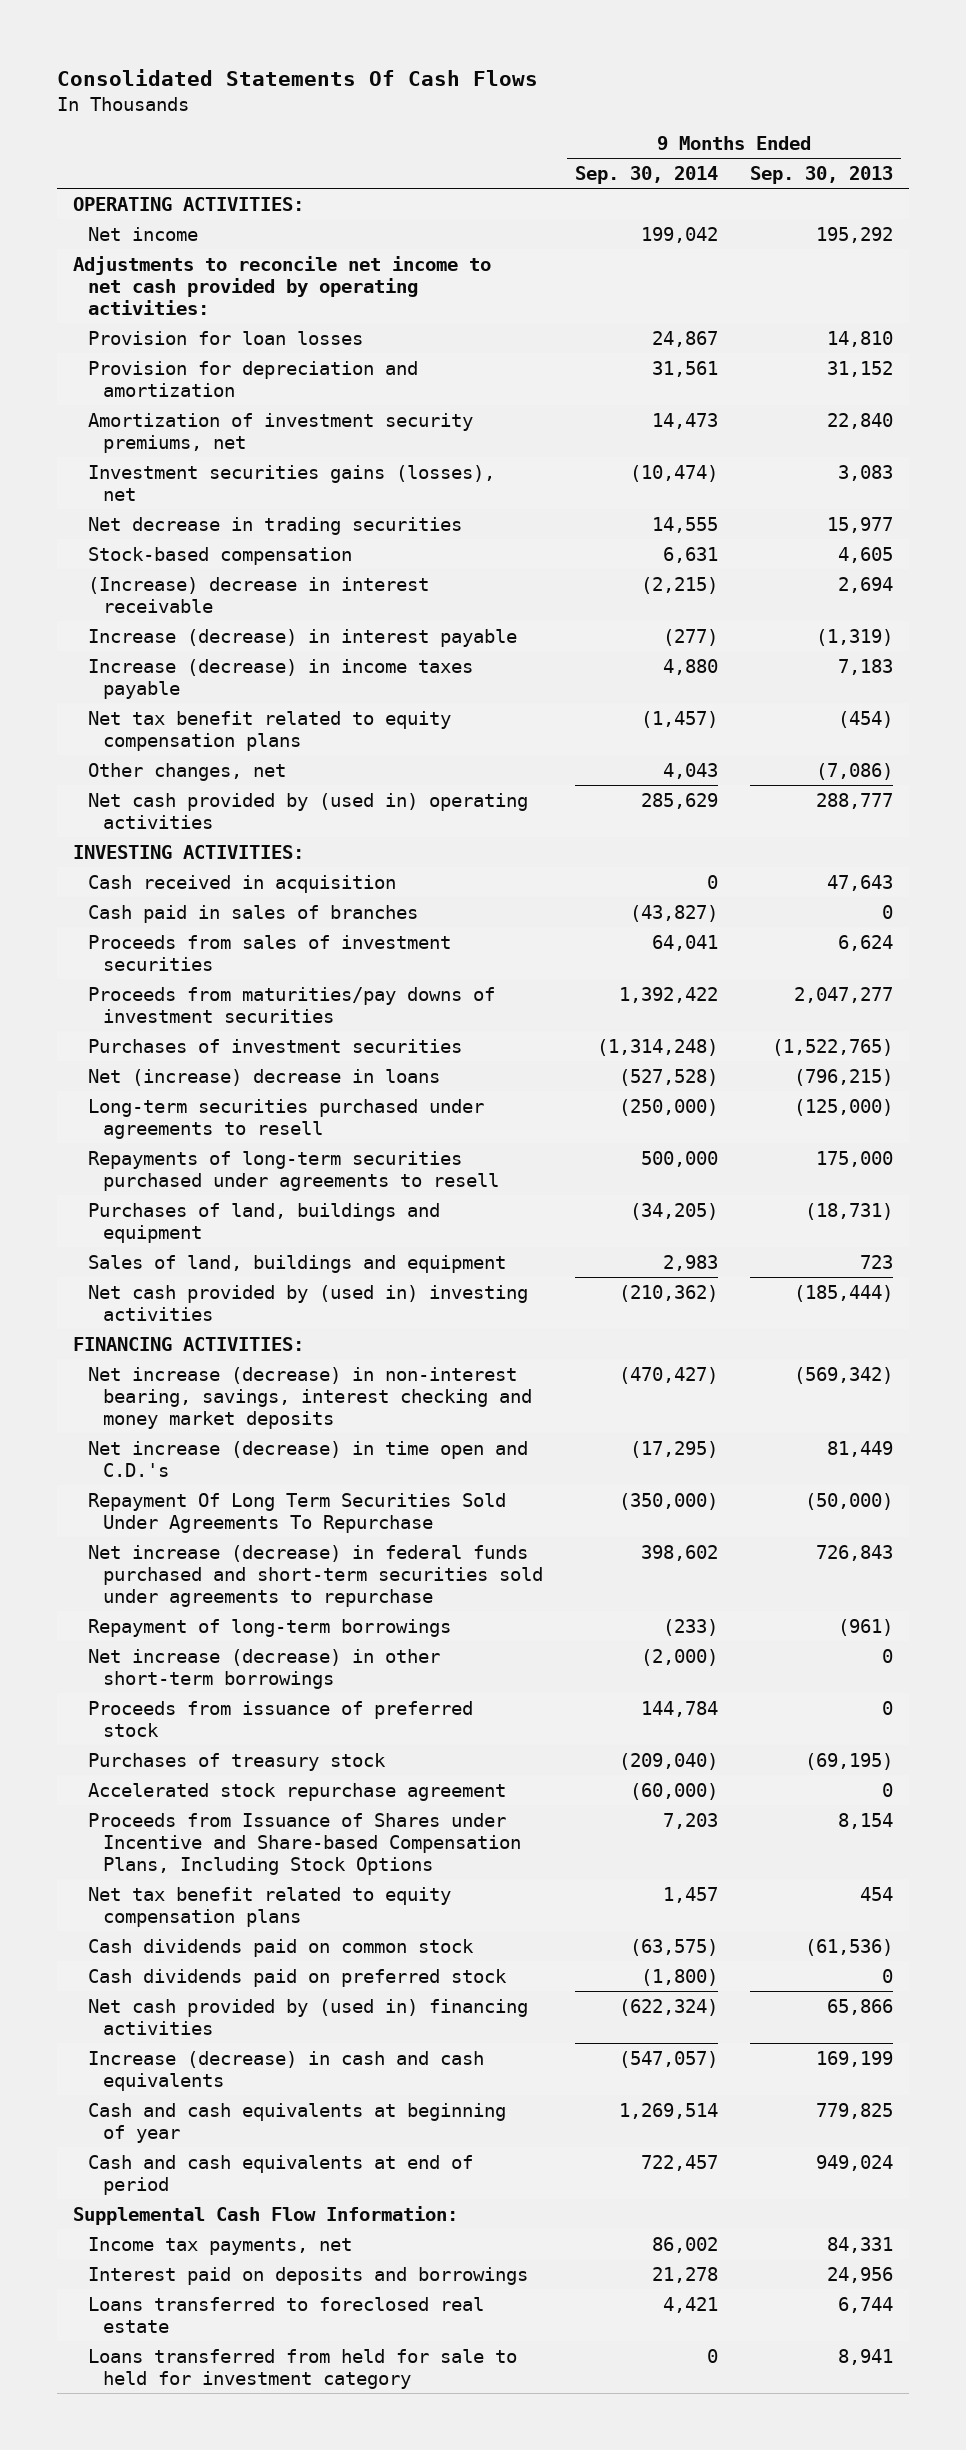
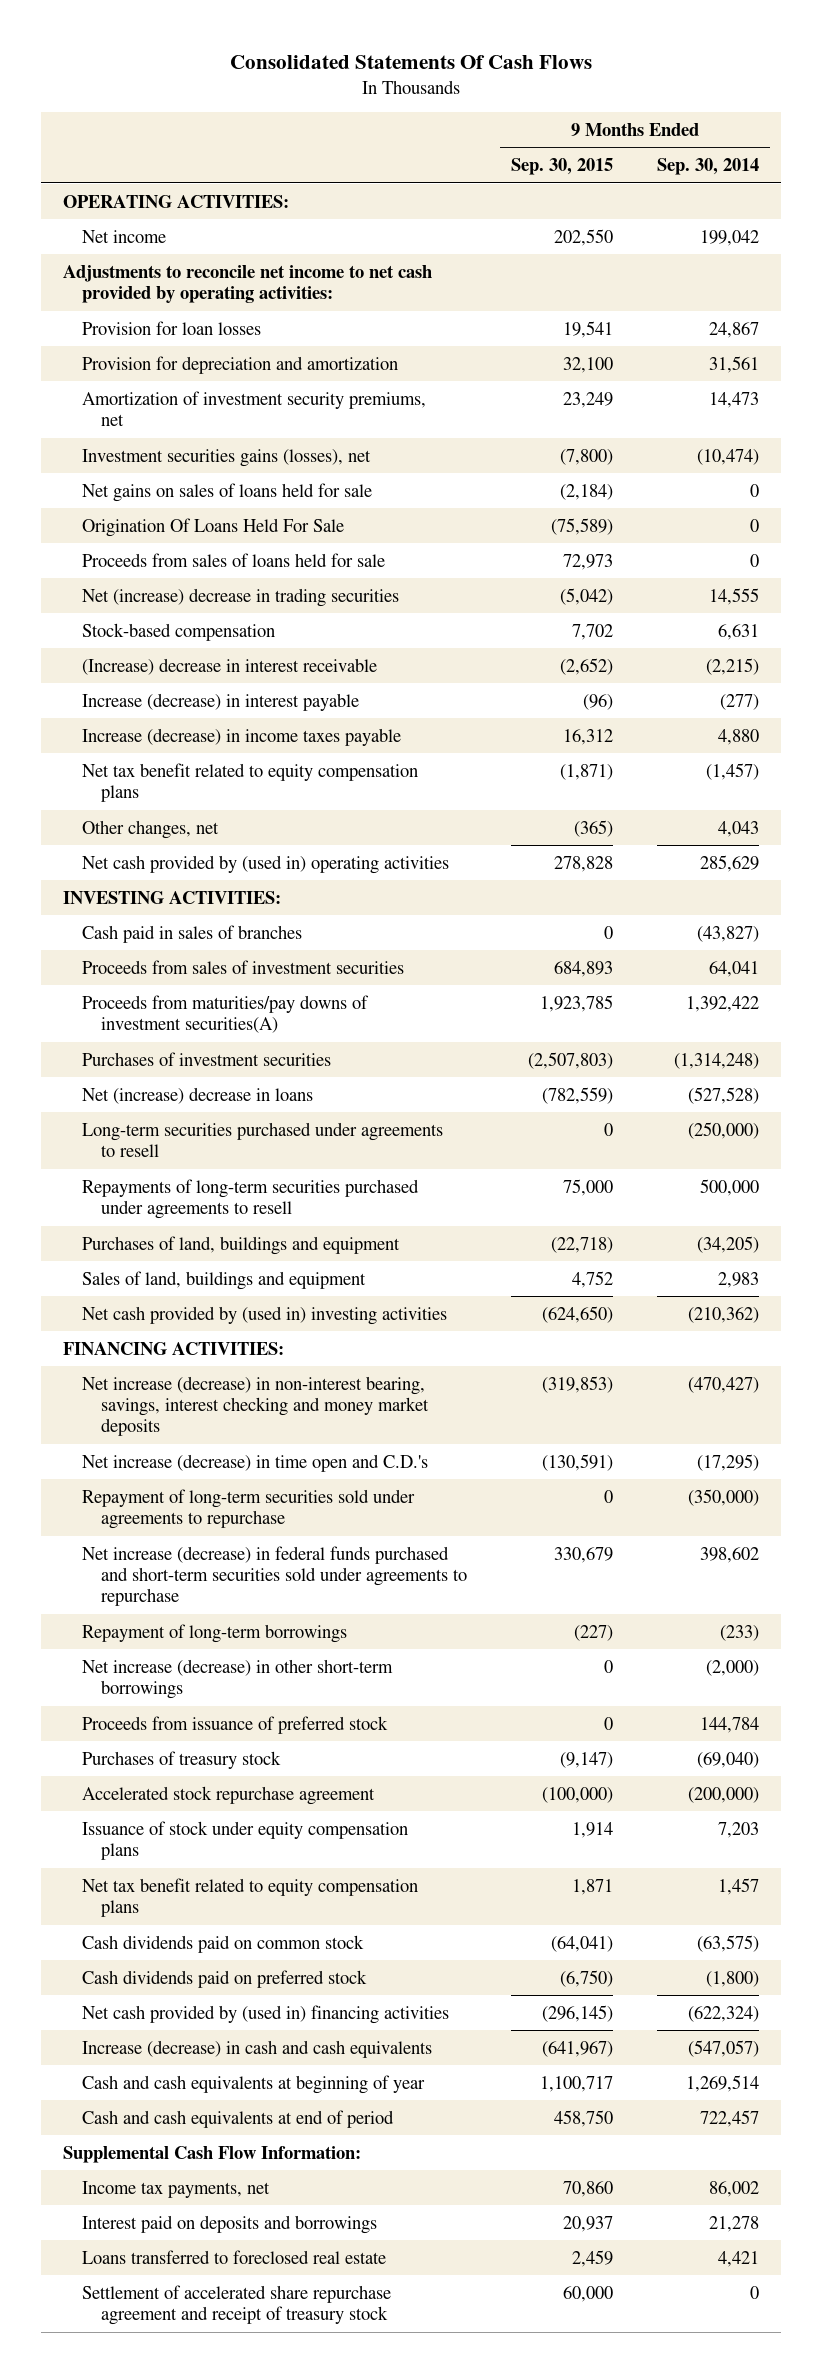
- | 9 Months Ended Sep. 30, 2014 | 9 Months Ended Sep. 30, 2013
+ | 9 Months Ended Sep. 30, 2015 | 9 Months Ended Sep. 30, 2014
- Net decrease in trading securities | 14,555 | 15,977
+ Net gains on sales of loans held for sale | (2,184) | 0
+ Origination Of Loans Held For Sale | (75,589) | 0
+ Proceeds from sales of loans held for sale | 72,973 | 0
+ Net (increase) decrease in trading securities | (5,042) | 14,555
- Cash received in acquisition | 0 | 47,643
- Proceeds from maturities/pay downs of investment securities | 1,392,422 | 2,047,277
+ Proceeds from maturities/pay downs of investment securities(A) | 1,923,785 | 1,392,422
- Repayment Of Long Term Securities Sold Under Agreements To Repurchase | (350,000) | (50,000)
+ Repayment of long-term securities sold under agreements to repurchase | 0 | (350,000)
- Purchases of treasury stock | (209,040) | (69,195)
- Accelerated stock repurchase agreement | (60,000) | 0
- Proceeds from Issuance of Shares under Incentive and Share-based Compensation Plans, Including Stock Options | 7,203 | 8,154
+ Purchases of treasury stock | (9,147) | (69,040)
+ Accelerated stock repurchase agreement | (100,000) | (200,000)
+ Issuance of stock under equity compensation plans | 1,914 | 7,203
- Loans transferred from held for sale to held for investment category | 0 | 8,941
+ Settlement of accelerated share repurchase agreement and receipt of treasury stock | 60,000 | 0

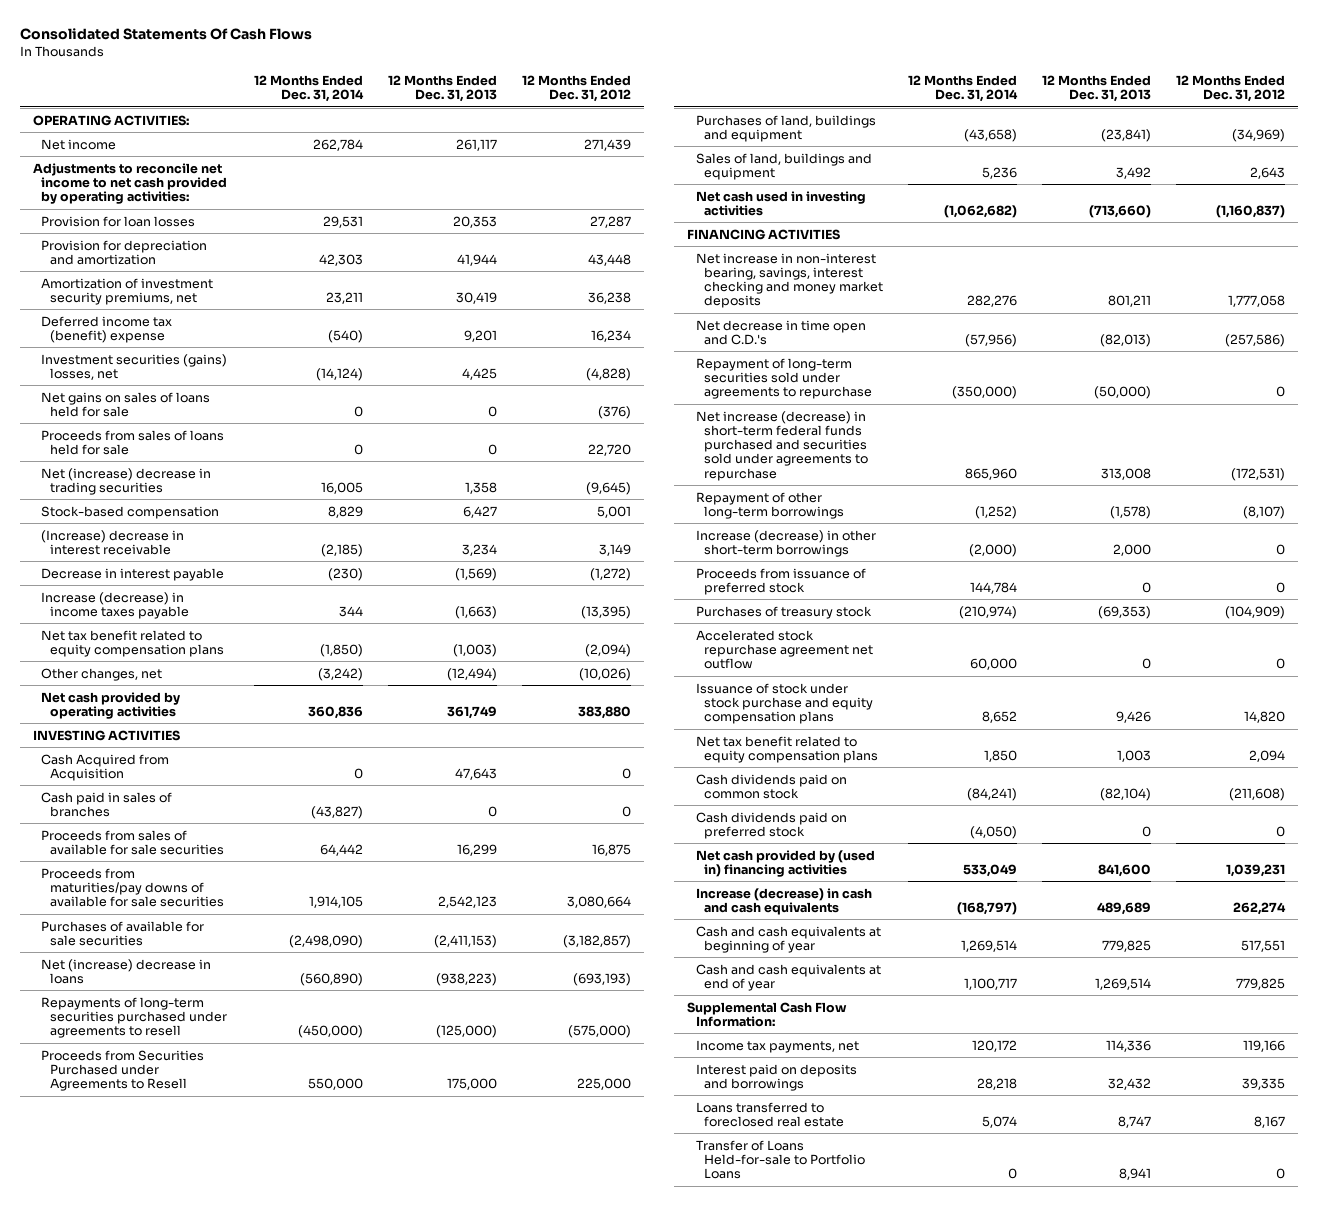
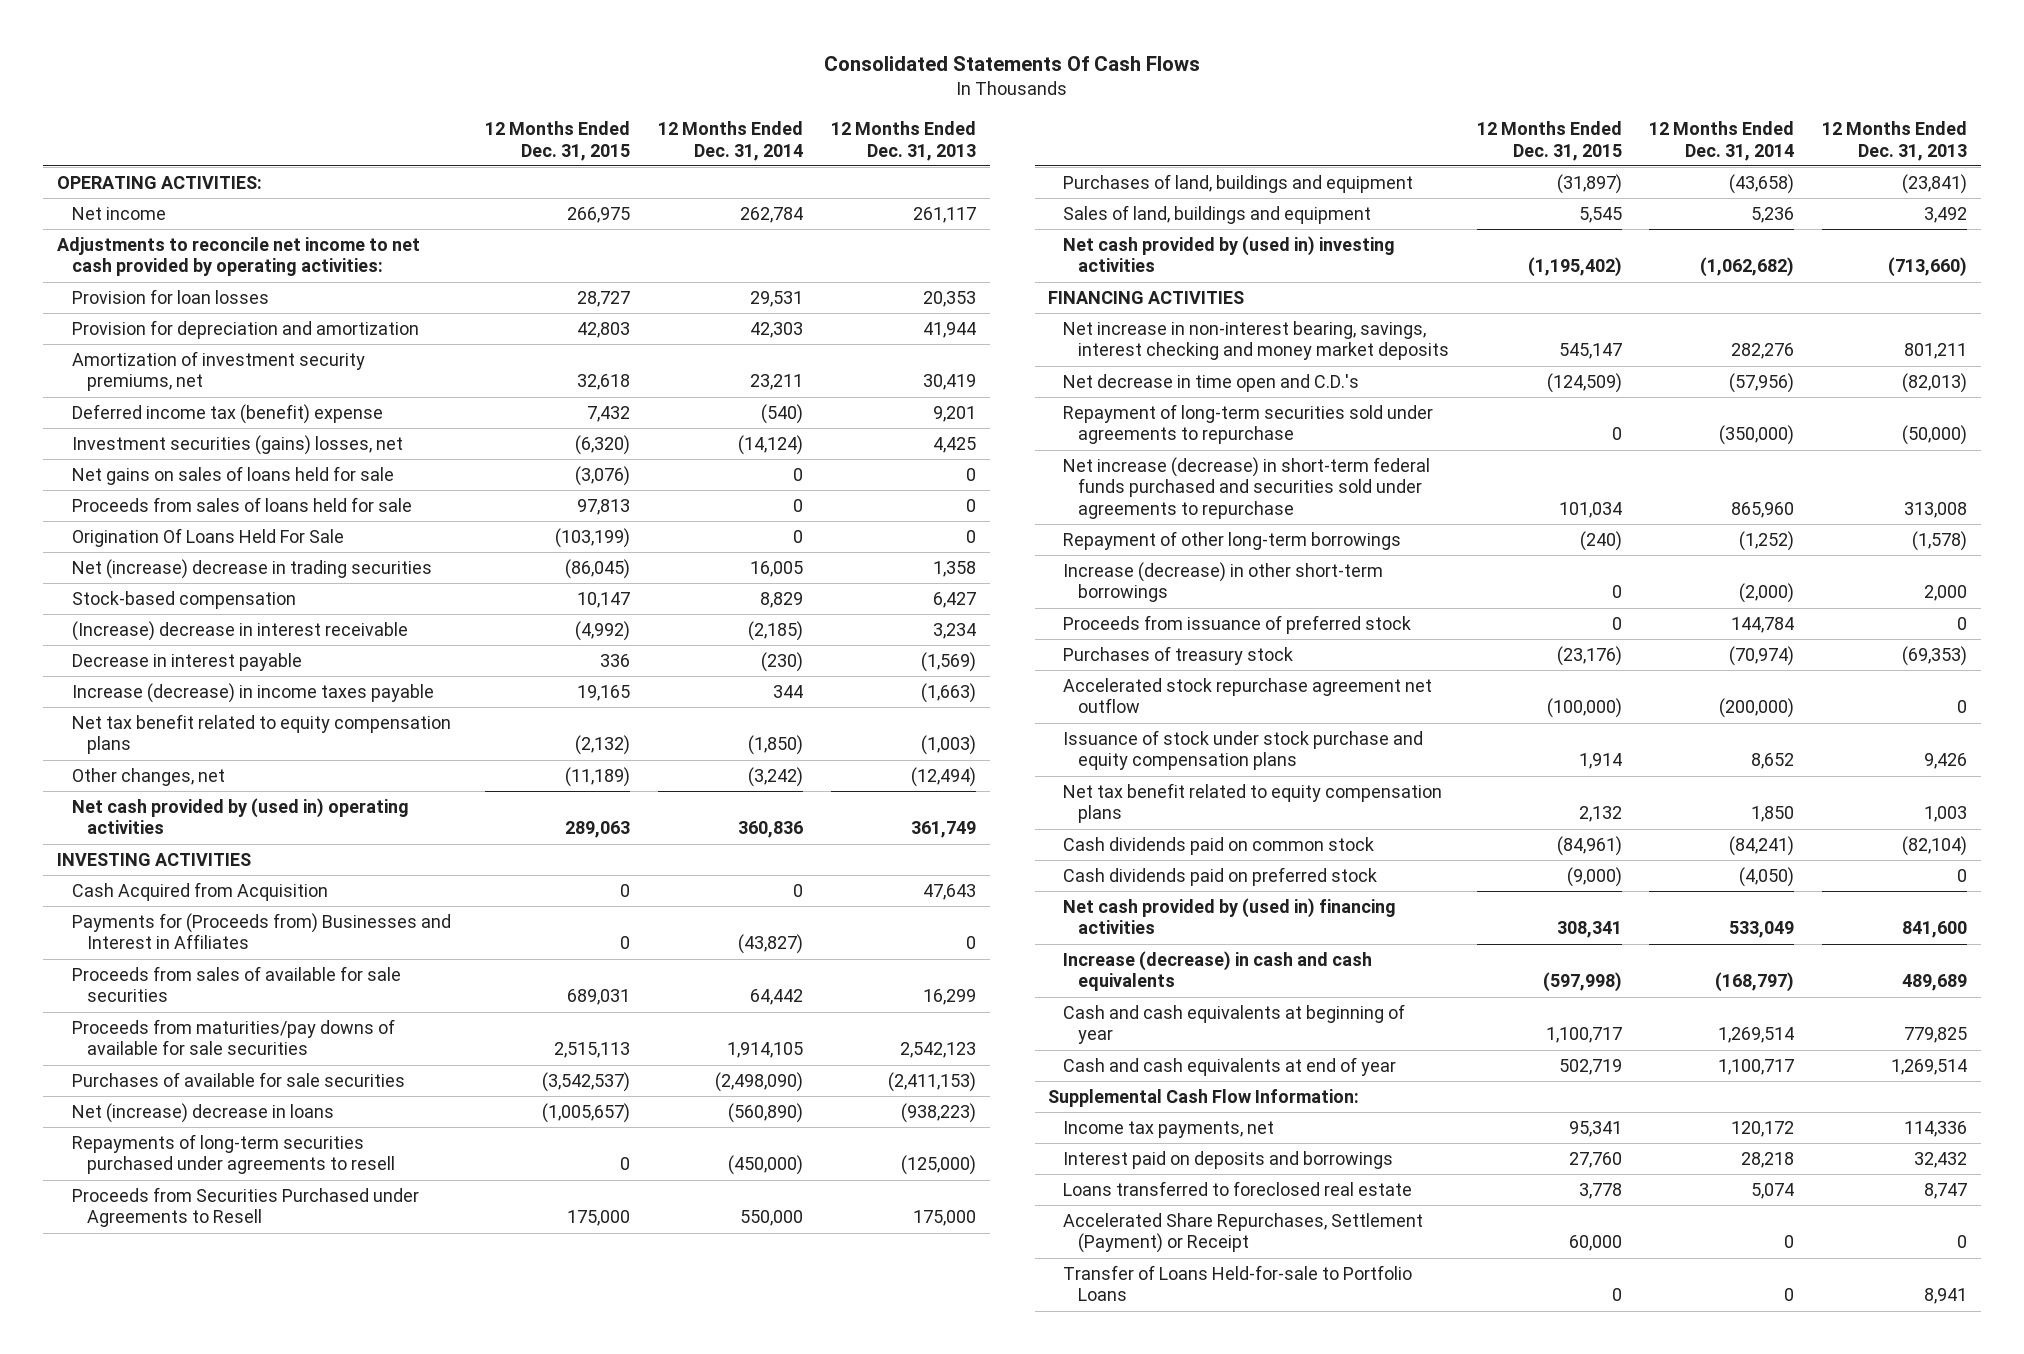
- | 12 Months Ended Dec. 31, 2014 | 12 Months Ended Dec. 31, 2013 | 12 Months Ended Dec. 31, 2012
+ | 12 Months Ended Dec. 31, 2015 | 12 Months Ended Dec. 31, 2014 | 12 Months Ended Dec. 31, 2013
+ Origination Of Loans Held For Sale | (103,199) | 0 | 0
- Net cash provided by operating activities | 360,836 | 361,749 | 383,880
+ Net cash provided by (used in) operating activities | 289,063 | 360,836 | 361,749
- Cash paid in sales of branches | (43,827) | 0 | 0
+ Payments for (Proceeds from) Businesses and Interest in Affiliates | 0 | (43,827) | 0
- Net cash used in investing activities | (1,062,682) | (713,660) | (1,160,837)
+ Net cash provided by (used in) investing activities | (1,195,402) | (1,062,682) | (713,660)
- Purchases of treasury stock | (210,974) | (69,353) | (104,909)
- Accelerated stock repurchase agreement net outflow | 60,000 | 0 | 0
+ Purchases of treasury stock | (23,176) | (70,974) | (69,353)
+ Accelerated stock repurchase agreement net outflow | (100,000) | (200,000) | 0
+ Accelerated Share Repurchases, Settlement (Payment) or Receipt | 60,000 | 0 | 0

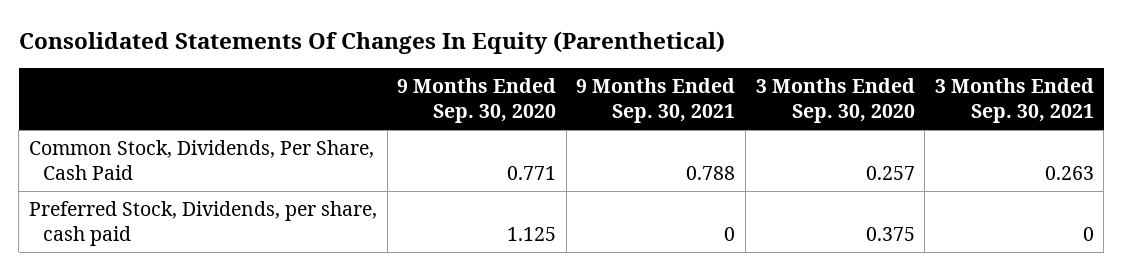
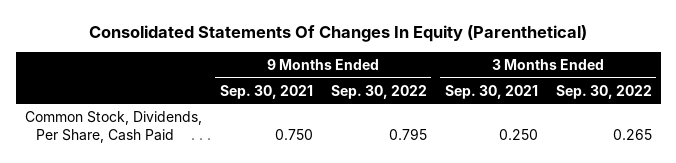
- | 9 Months Ended Sep. 30, 2020 | 9 Months Ended Sep. 30, 2021 | 3 Months Ended Sep. 30, 2020 | 3 Months Ended Sep. 30, 2021
+ | 9 Months Ended Sep. 30, 2021 | 9 Months Ended Sep. 30, 2022 | 3 Months Ended Sep. 30, 2021 | 3 Months Ended Sep. 30, 2022
- Common Stock, Dividends, Per Share, Cash Paid | 0.771 | 0.788 | 0.257 | 0.263
- Preferred Stock, Dividends, per share, cash paid | 1.125 | 0 | 0.375 | 0
+ Common Stock, Dividends, Per Share, Cash Paid | 0.750 | 0.795 | 0.250 | 0.265

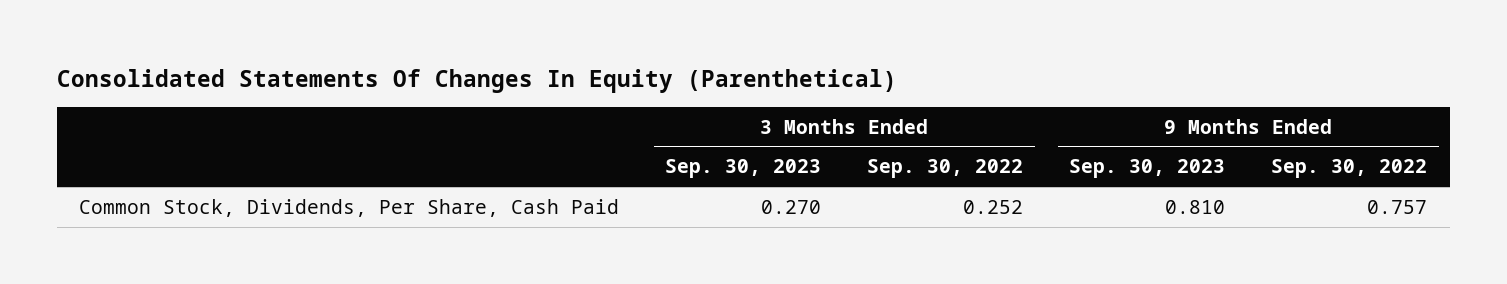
- | 9 Months Ended Sep. 30, 2021 | 9 Months Ended Sep. 30, 2022 | 3 Months Ended Sep. 30, 2021 | 3 Months Ended Sep. 30, 2022
+ | 3 Months Ended Sep. 30, 2023 | 3 Months Ended Sep. 30, 2022 | 9 Months Ended Sep. 30, 2023 | 9 Months Ended Sep. 30, 2022
- Common Stock, Dividends, Per Share, Cash Paid | 0.750 | 0.795 | 0.250 | 0.265
+ Common Stock, Dividends, Per Share, Cash Paid | 0.270 | 0.252 | 0.810 | 0.757

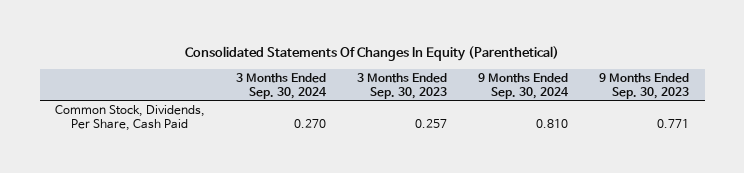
- | 3 Months Ended Sep. 30, 2023 | 3 Months Ended Sep. 30, 2022 | 9 Months Ended Sep. 30, 2023 | 9 Months Ended Sep. 30, 2022
+ | 3 Months Ended Sep. 30, 2024 | 3 Months Ended Sep. 30, 2023 | 9 Months Ended Sep. 30, 2024 | 9 Months Ended Sep. 30, 2023
- Common Stock, Dividends, Per Share, Cash Paid | 0.270 | 0.252 | 0.810 | 0.757
+ Common Stock, Dividends, Per Share, Cash Paid | 0.270 | 0.257 | 0.810 | 0.771

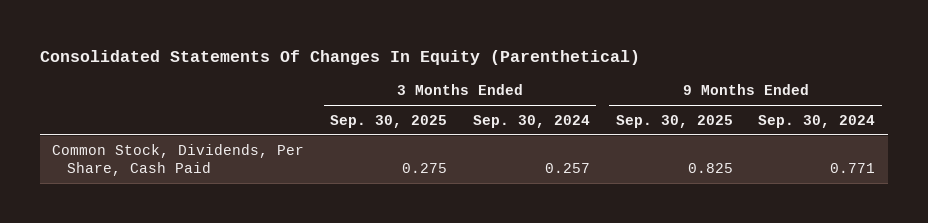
- | 3 Months Ended Sep. 30, 2024 | 3 Months Ended Sep. 30, 2023 | 9 Months Ended Sep. 30, 2024 | 9 Months Ended Sep. 30, 2023
+ | 3 Months Ended Sep. 30, 2025 | 3 Months Ended Sep. 30, 2024 | 9 Months Ended Sep. 30, 2025 | 9 Months Ended Sep. 30, 2024
- Common Stock, Dividends, Per Share, Cash Paid | 0.270 | 0.257 | 0.810 | 0.771
+ Common Stock, Dividends, Per Share, Cash Paid | 0.275 | 0.257 | 0.825 | 0.771

